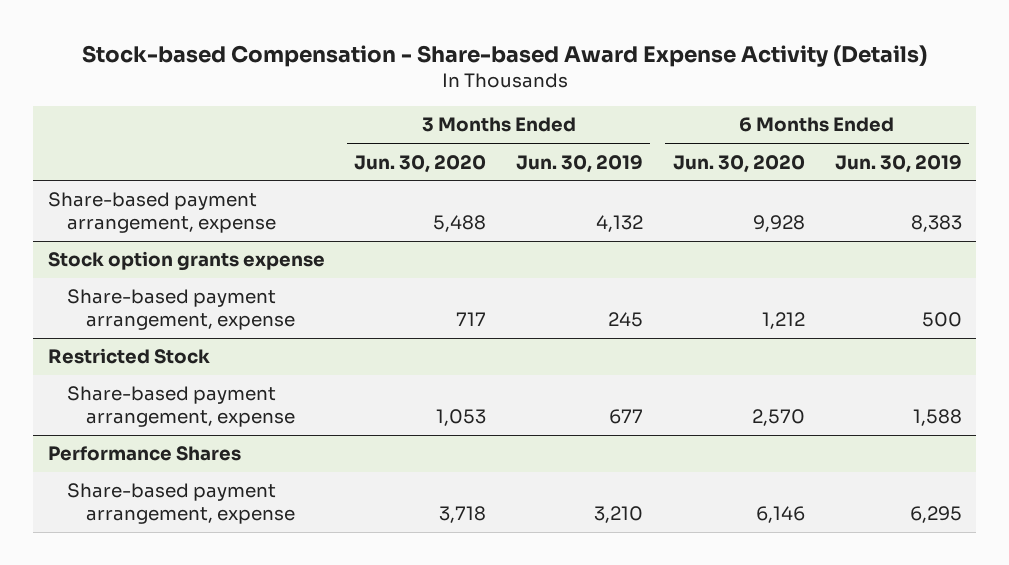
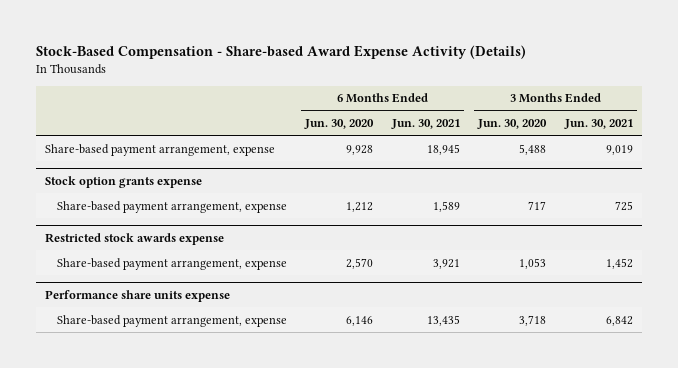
- Stock-based Compensation - Share-based Award Expense Activity (Details)
+ Stock-Based Compensation - Share-based Award Expense Activity (Details)
- | 3 Months Ended Jun. 30, 2020 | 3 Months Ended Jun. 30, 2019 | 6 Months Ended Jun. 30, 2020 | 6 Months Ended Jun. 30, 2019
+ | 6 Months Ended Jun. 30, 2020 | 6 Months Ended Jun. 30, 2021 | 3 Months Ended Jun. 30, 2020 | 3 Months Ended Jun. 30, 2021
- Restricted Stock
+ Restricted stock awards expense
- Performance Shares
+ Performance share units expense

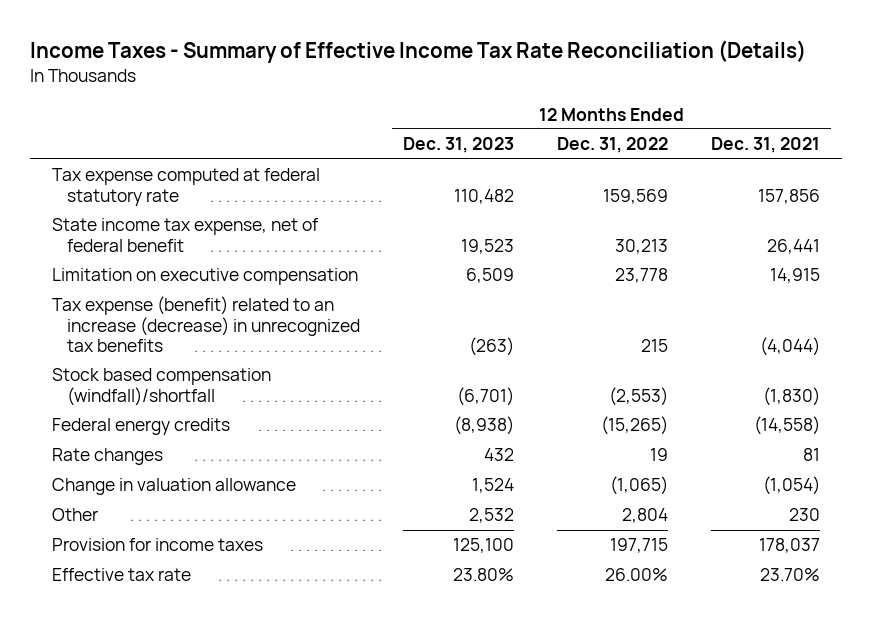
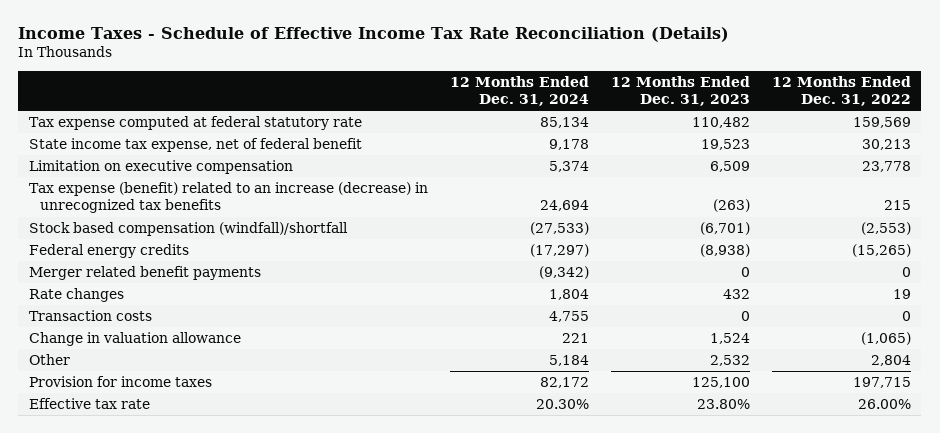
- Income Taxes - Summary of Effective Income Tax Rate Reconciliation (Details)
+ Income Taxes - Schedule of Effective Income Tax Rate Reconciliation (Details)
- | 12 Months Ended Dec. 31, 2023 | 12 Months Ended Dec. 31, 2022 | 12 Months Ended Dec. 31, 2021
+ | 12 Months Ended Dec. 31, 2024 | 12 Months Ended Dec. 31, 2023 | 12 Months Ended Dec. 31, 2022
+ Merger related benefit payments | (9,342) | 0 | 0
+ Transaction costs | 4,755 | 0 | 0

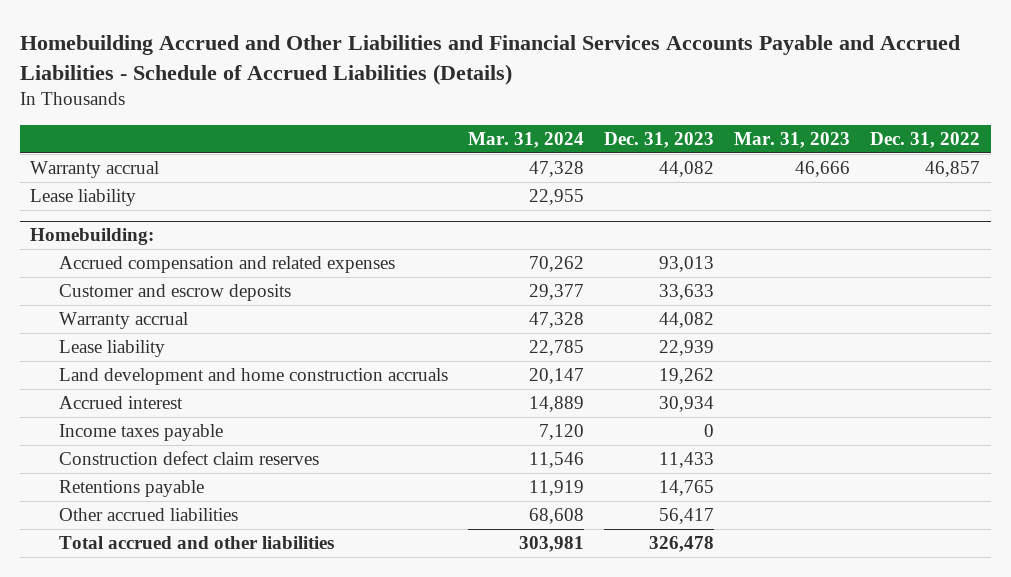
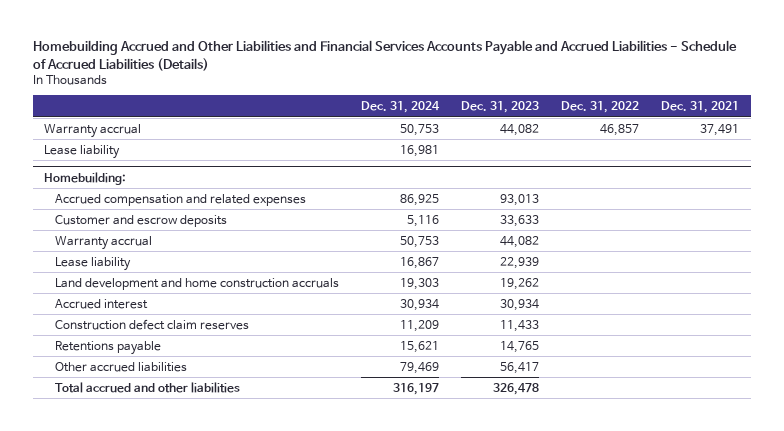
- | Mar. 31, 2024 | Dec. 31, 2023 | Mar. 31, 2023 | Dec. 31, 2022
+ | Dec. 31, 2024 | Dec. 31, 2023 | Dec. 31, 2022 | Dec. 31, 2021
@ Homebuilding:
- Income taxes payable | 7,120 | 0 | |

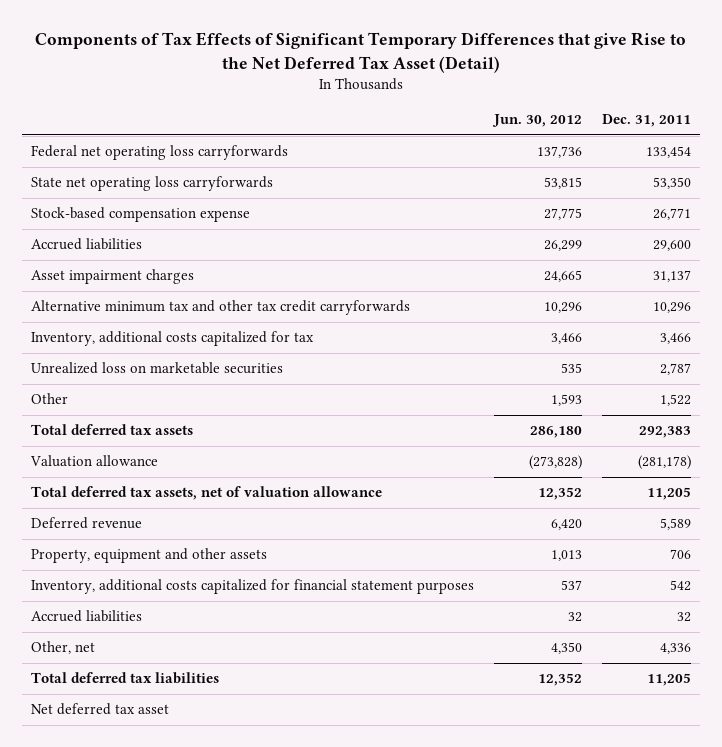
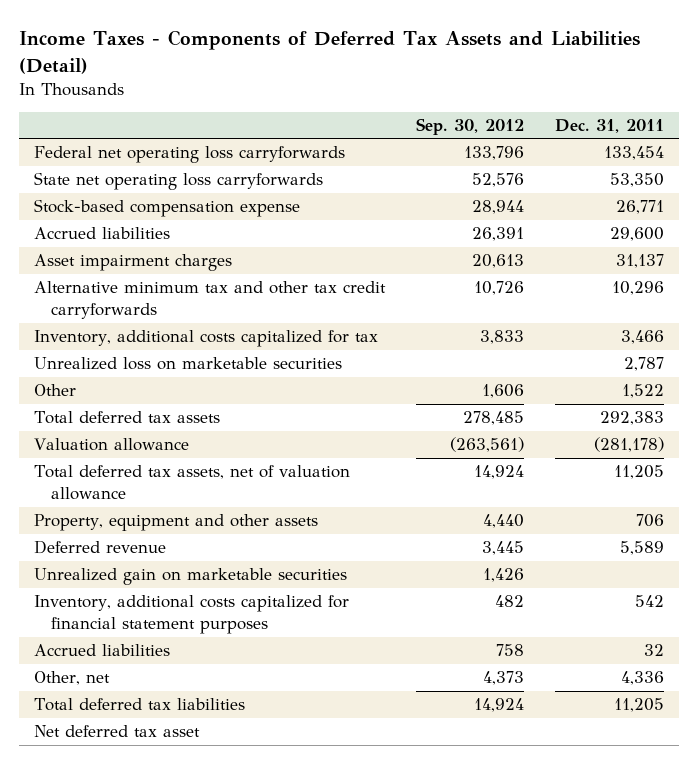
- Components of Tax Effects of Significant Temporary Differences that give Rise to the Net Deferred Tax Asset (Detail)
+ Income Taxes - Components of Deferred Tax Assets and Liabilities (Detail)
- | Jun. 30, 2012 | Dec. 31, 2011
+ | Sep. 30, 2012 | Dec. 31, 2011
moved down: Deferred revenue | 3,445 | 5,589
+ Unrealized gain on marketable securities | 1,426 |

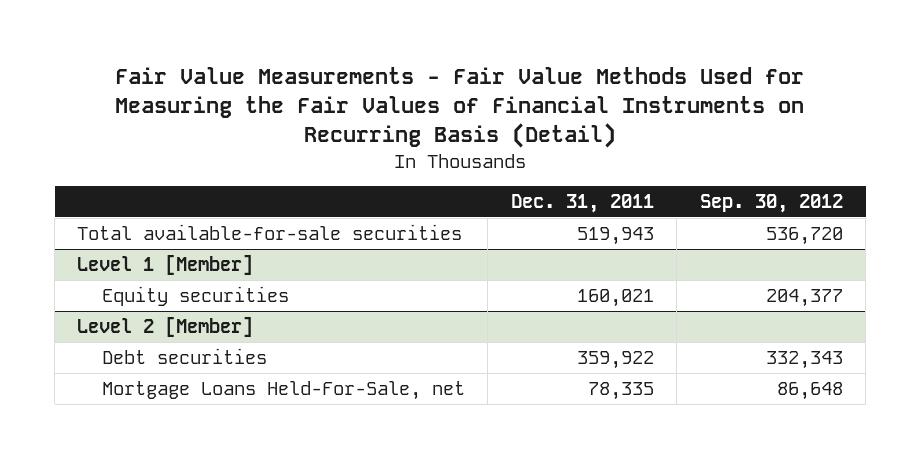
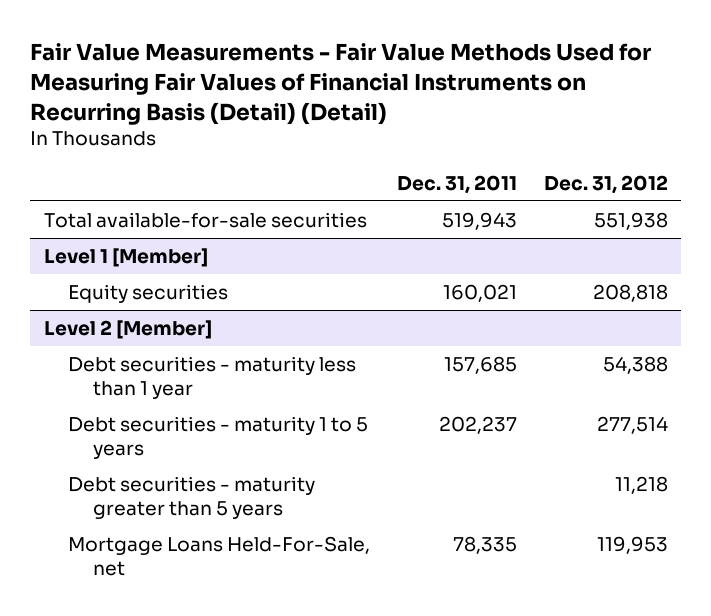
- Fair Value Measurements - Fair Value Methods Used for Measuring the Fair Values of Financial Instruments on Recurring Basis (Detail)
+ Fair Value Measurements - Fair Value Methods Used for Measuring Fair Values of Financial Instruments on Recurring Basis (Detail) (Detail)
- | Dec. 31, 2011 | Sep. 30, 2012
+ | Dec. 31, 2011 | Dec. 31, 2012
@ Level 2 [Member]
- Debt securities | 359,922 | 332,343
+ Debt securities - maturity less than 1 year | 157,685 | 54,388
+ Debt securities - maturity 1 to 5 years | 202,237 | 277,514
+ Debt securities - maturity greater than 5 years | | 11,218

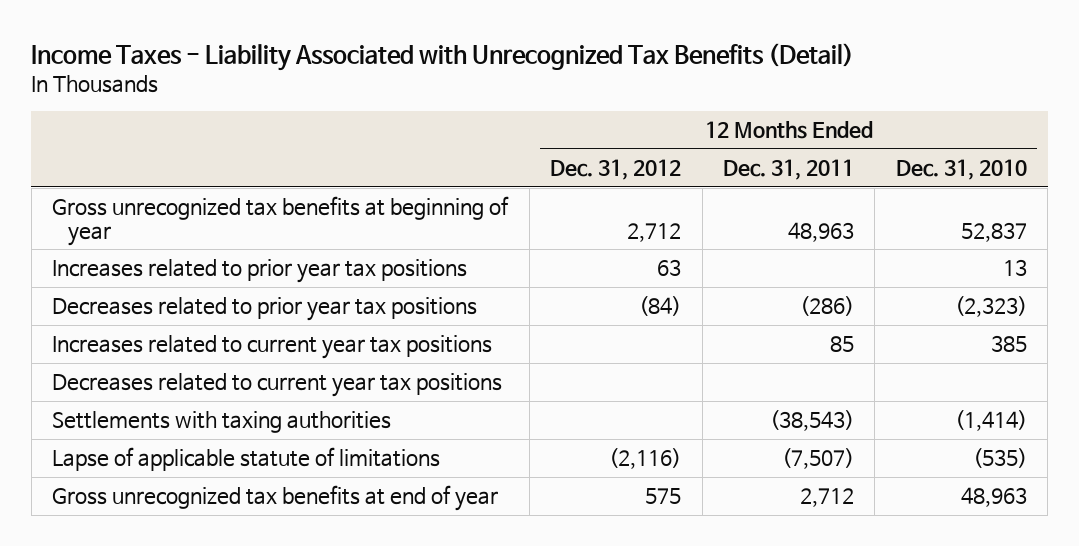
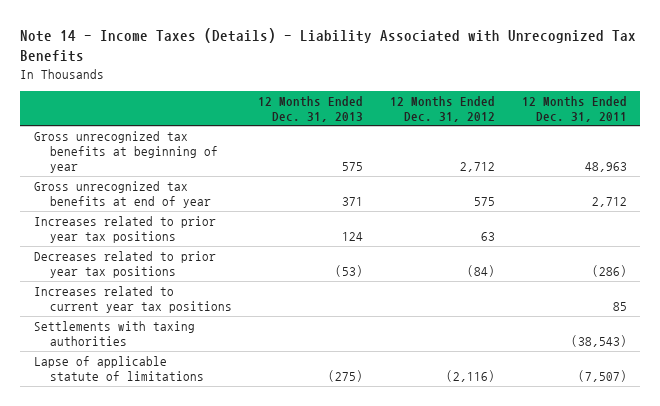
- Income Taxes - Liability Associated with Unrecognized Tax Benefits (Detail)
+ Note 14 - Income Taxes (Details) - Liability Associated with Unrecognized Tax Benefits
- | 12 Months Ended Dec. 31, 2012 | 12 Months Ended Dec. 31, 2011 | 12 Months Ended Dec. 31, 2010
+ | 12 Months Ended Dec. 31, 2013 | 12 Months Ended Dec. 31, 2012 | 12 Months Ended Dec. 31, 2011
moved up: Gross unrecognized tax benefits at end of year | 371 | 575 | 2,712
- Decreases related to current year tax positions

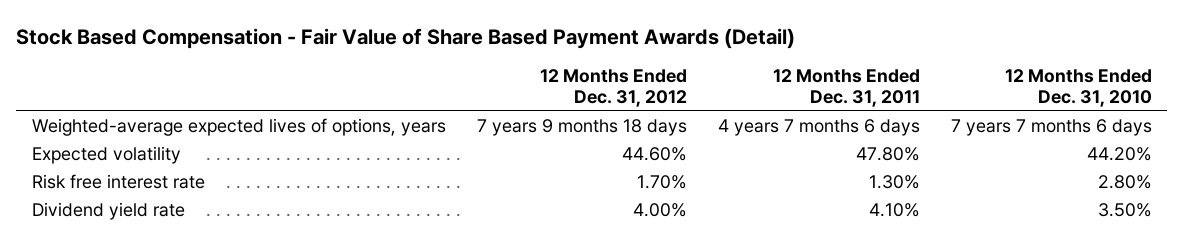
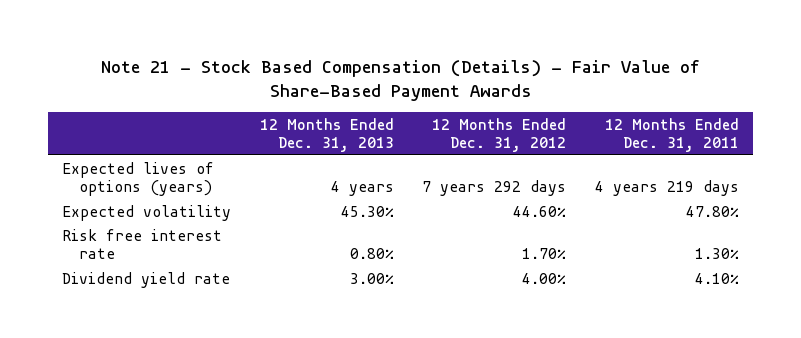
- Stock Based Compensation - Fair Value of Share Based Payment Awards (Detail)
+ Note 21 - Stock Based Compensation (Details) - Fair Value of Share-Based Payment Awards
- | 12 Months Ended Dec. 31, 2012 | 12 Months Ended Dec. 31, 2011 | 12 Months Ended Dec. 31, 2010
+ | 12 Months Ended Dec. 31, 2013 | 12 Months Ended Dec. 31, 2012 | 12 Months Ended Dec. 31, 2011
- Weighted-average expected lives of options, years | 7 years 9 months 18 days | 4 years 7 months 6 days | 7 years 7 months 6 days
+ Expected lives of options (years) | 4 years | 7 years 292 days | 4 years 219 days

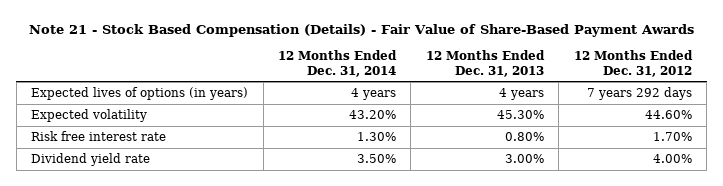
- | 12 Months Ended Dec. 31, 2013 | 12 Months Ended Dec. 31, 2012 | 12 Months Ended Dec. 31, 2011
+ | 12 Months Ended Dec. 31, 2014 | 12 Months Ended Dec. 31, 2013 | 12 Months Ended Dec. 31, 2012
- Expected lives of options (years) | 4 years | 7 years 292 days | 4 years 219 days
+ Expected lives of options (in years) | 4 years | 4 years | 7 years 292 days

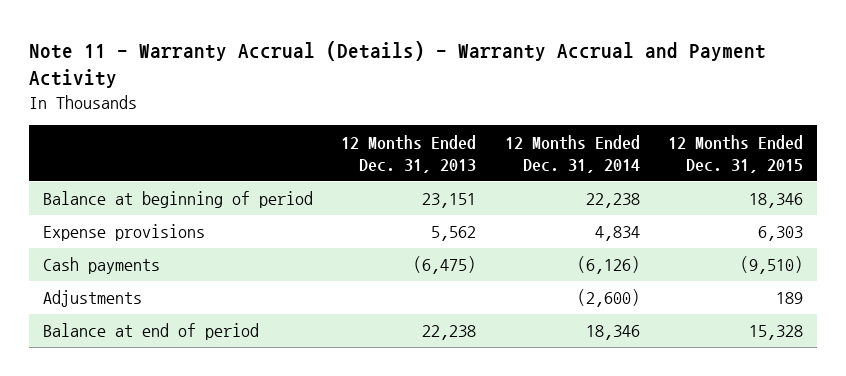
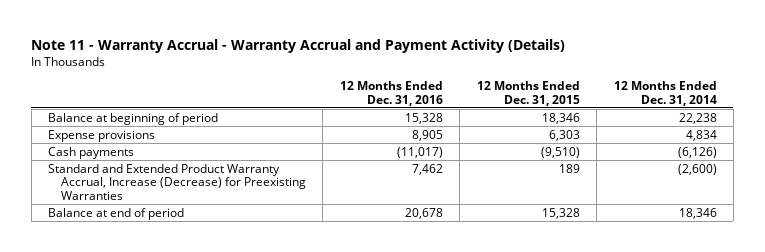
- Note 11 - Warranty Accrual (Details) - Warranty Accrual and Payment Activity
+ Note 11 - Warranty Accrual - Warranty Accrual and Payment Activity (Details)
- | 12 Months Ended Dec. 31, 2013 | 12 Months Ended Dec. 31, 2014 | 12 Months Ended Dec. 31, 2015
+ | 12 Months Ended Dec. 31, 2016 | 12 Months Ended Dec. 31, 2015 | 12 Months Ended Dec. 31, 2014
- Adjustments | | (2,600) | 189
+ Standard and Extended Product Warranty Accrual, Increase (Decrease) for Preexisting Warranties | 7,462 | 189 | (2,600)

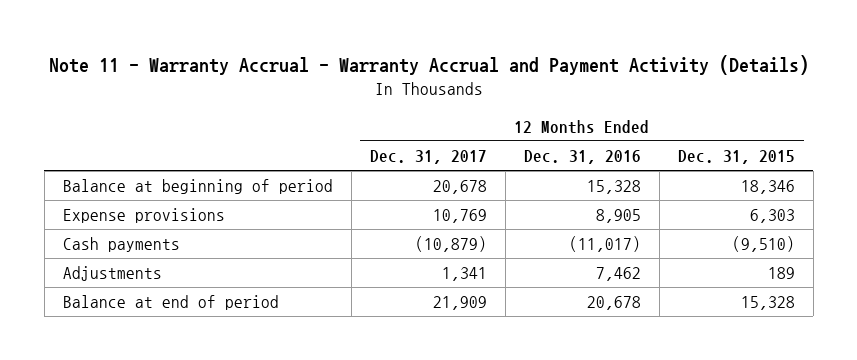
- | 12 Months Ended Dec. 31, 2016 | 12 Months Ended Dec. 31, 2015 | 12 Months Ended Dec. 31, 2014
+ | 12 Months Ended Dec. 31, 2017 | 12 Months Ended Dec. 31, 2016 | 12 Months Ended Dec. 31, 2015
- Standard and Extended Product Warranty Accrual, Increase (Decrease) for Preexisting Warranties | 7,462 | 189 | (2,600)
+ Adjustments | 1,341 | 7,462 | 189

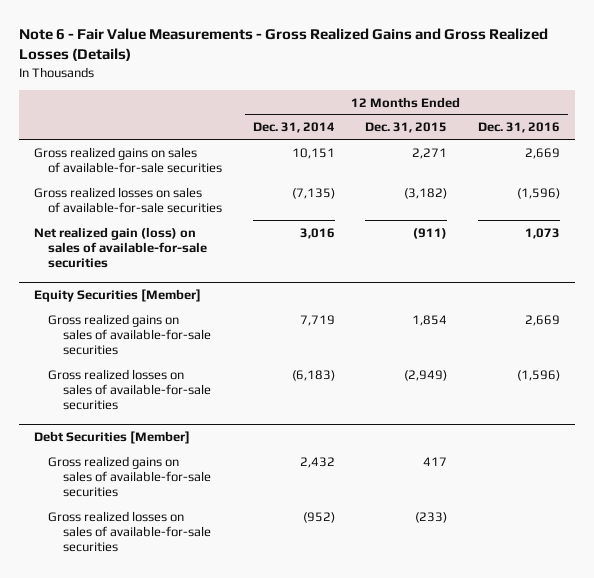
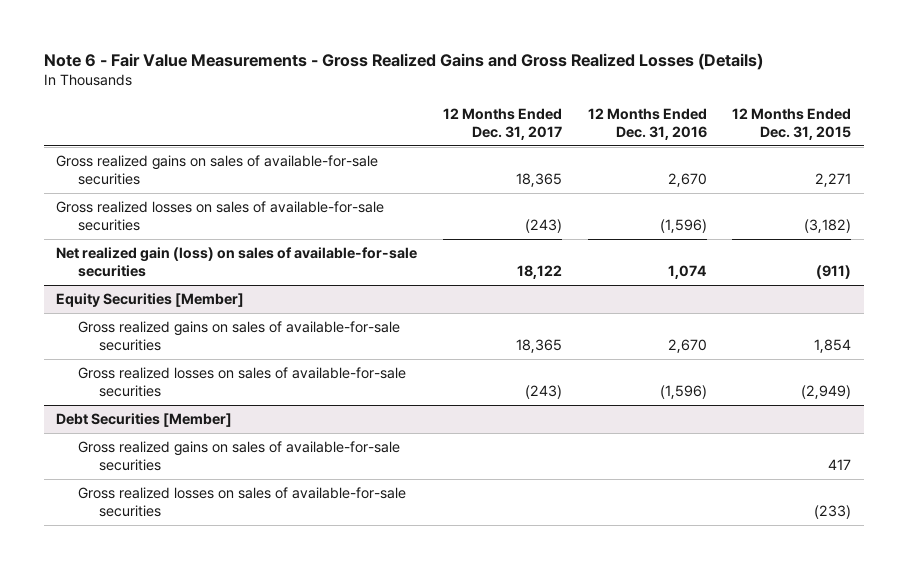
- | 12 Months Ended Dec. 31, 2014 | 12 Months Ended Dec. 31, 2015 | 12 Months Ended Dec. 31, 2016
+ | 12 Months Ended Dec. 31, 2017 | 12 Months Ended Dec. 31, 2016 | 12 Months Ended Dec. 31, 2015
- Gross realized gains on sales of available-for-sale securities | 10,151 | 2,271 | 2,669
+ Gross realized gains on sales of available-for-sale securities | 18,365 | 2,670 | 2,271
- Net realized gain (loss) on sales of available-for-sale securities | 3,016 | (911) | 1,073
+ Net realized gain (loss) on sales of available-for-sale securities | 18,122 | 1,074 | (911)
@ Equity Securities [Member]
- Gross realized gains on sales of available-for-sale securities | 7,719 | 1,854 | 2,669
+ Gross realized gains on sales of available-for-sale securities | 18,365 | 2,670 | 1,854

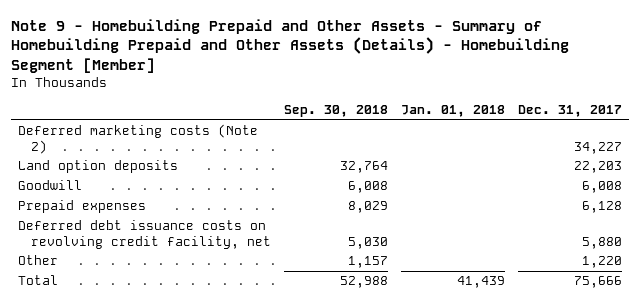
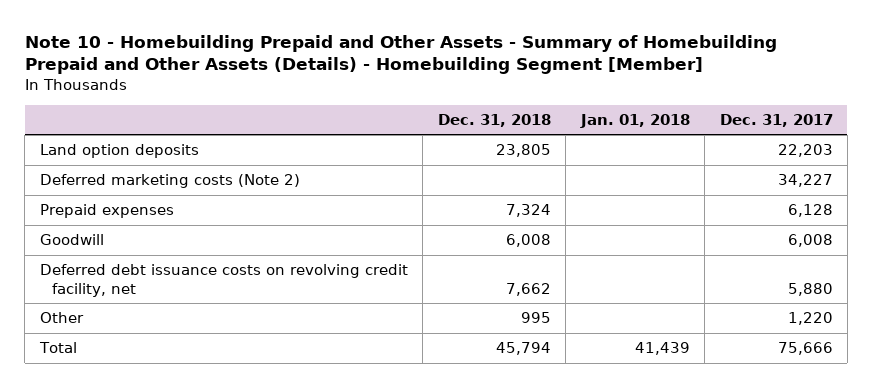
- Note 9 - Homebuilding Prepaid and Other Assets - Summary of Homebuilding Prepaid and Other Assets (Details) - Homebuilding Segment [Member]
+ Note 10 - Homebuilding Prepaid and Other Assets - Summary of Homebuilding Prepaid and Other Assets (Details) - Homebuilding Segment [Member]
- | Sep. 30, 2018 | Jan. 01, 2018 | Dec. 31, 2017
+ | Dec. 31, 2018 | Jan. 01, 2018 | Dec. 31, 2017
moved down: Deferred marketing costs (Note 2) | | | 34,227
moved down: Goodwill | 6,008 | | 6,008

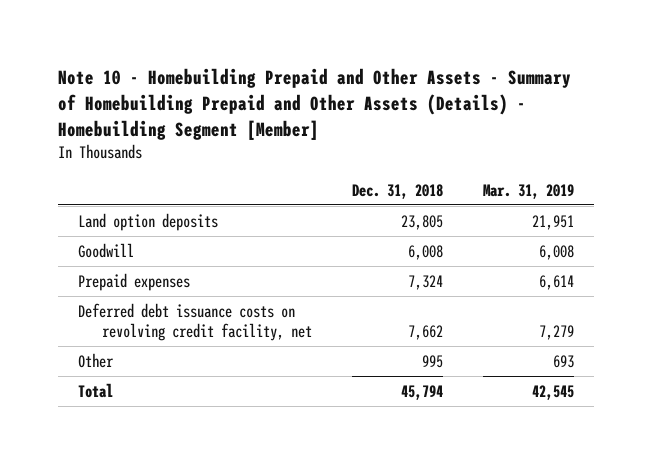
- | Dec. 31, 2018 | Jan. 01, 2018 | Dec. 31, 2017
+ | Dec. 31, 2018 | Mar. 31, 2019
- Deferred marketing costs (Note 2) | | | 34,227
moved down: Prepaid expenses | 7,324 | 6,614

